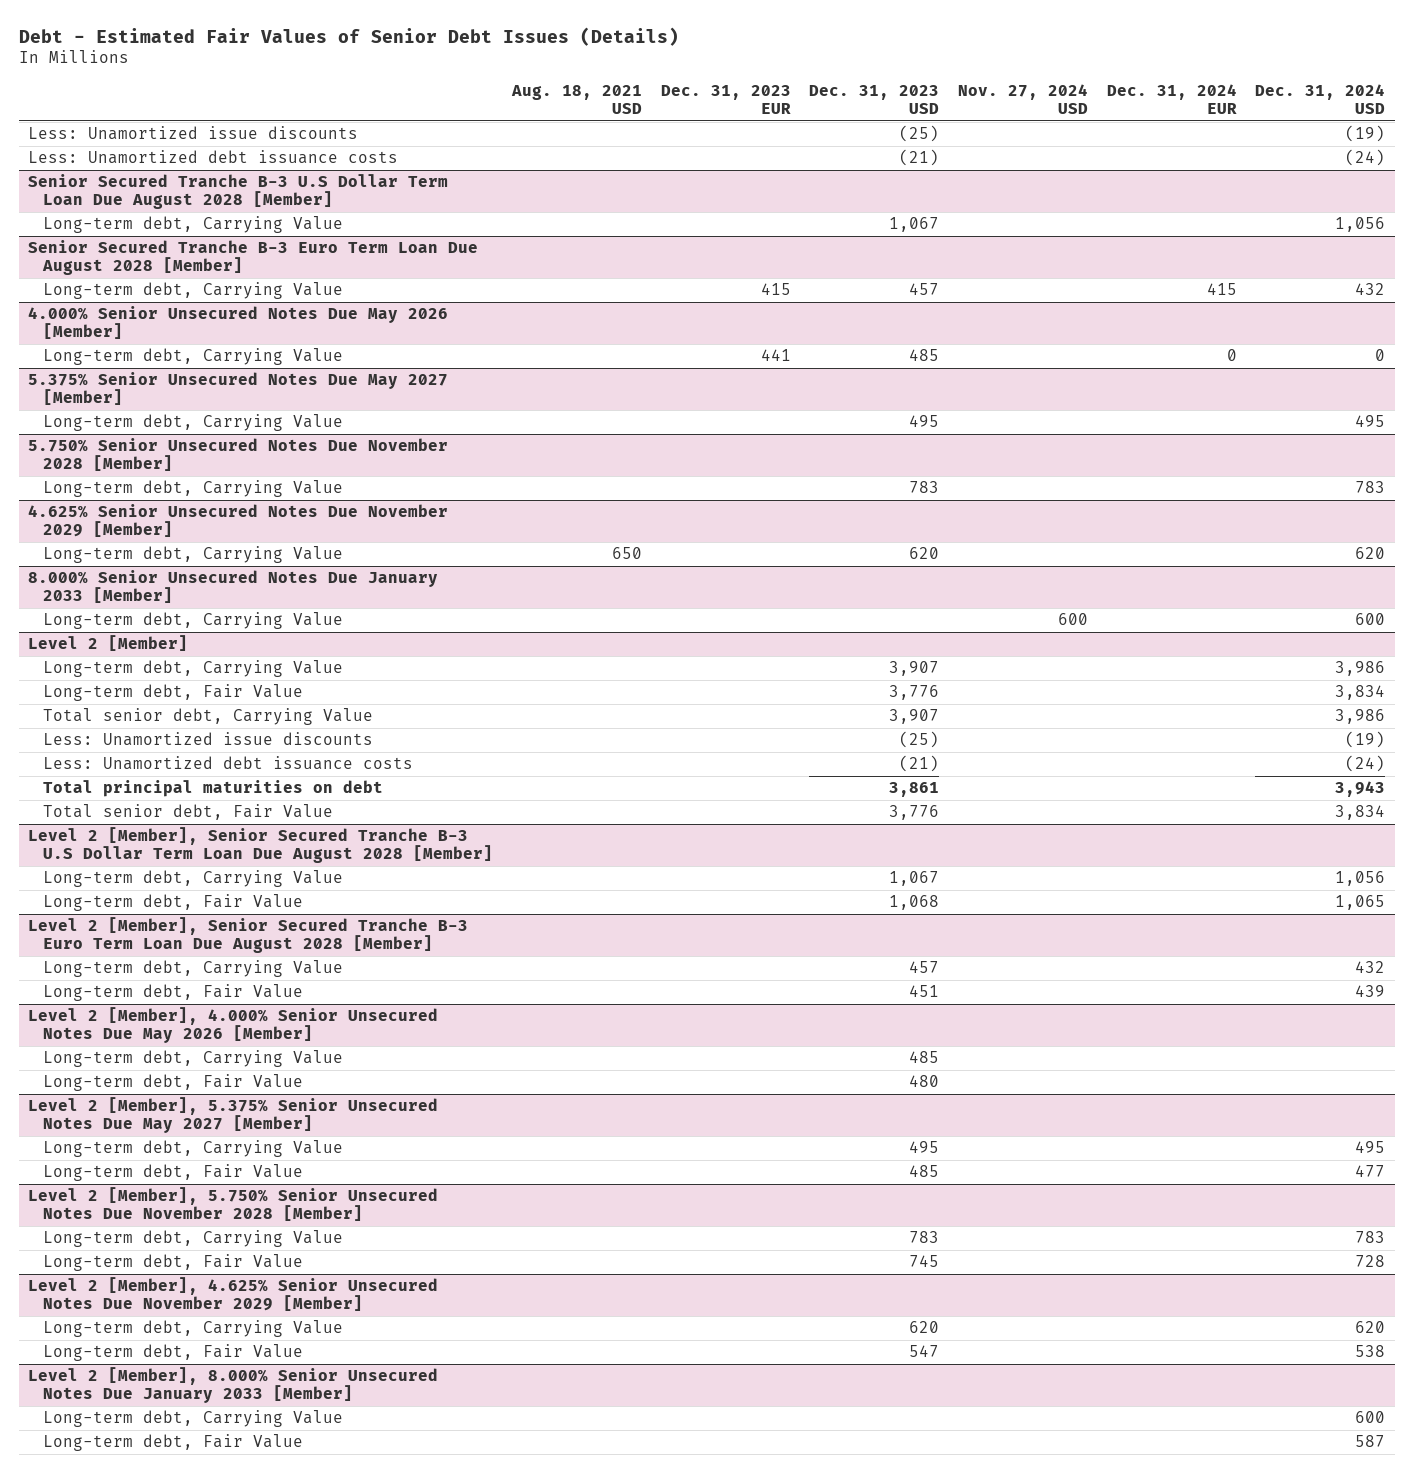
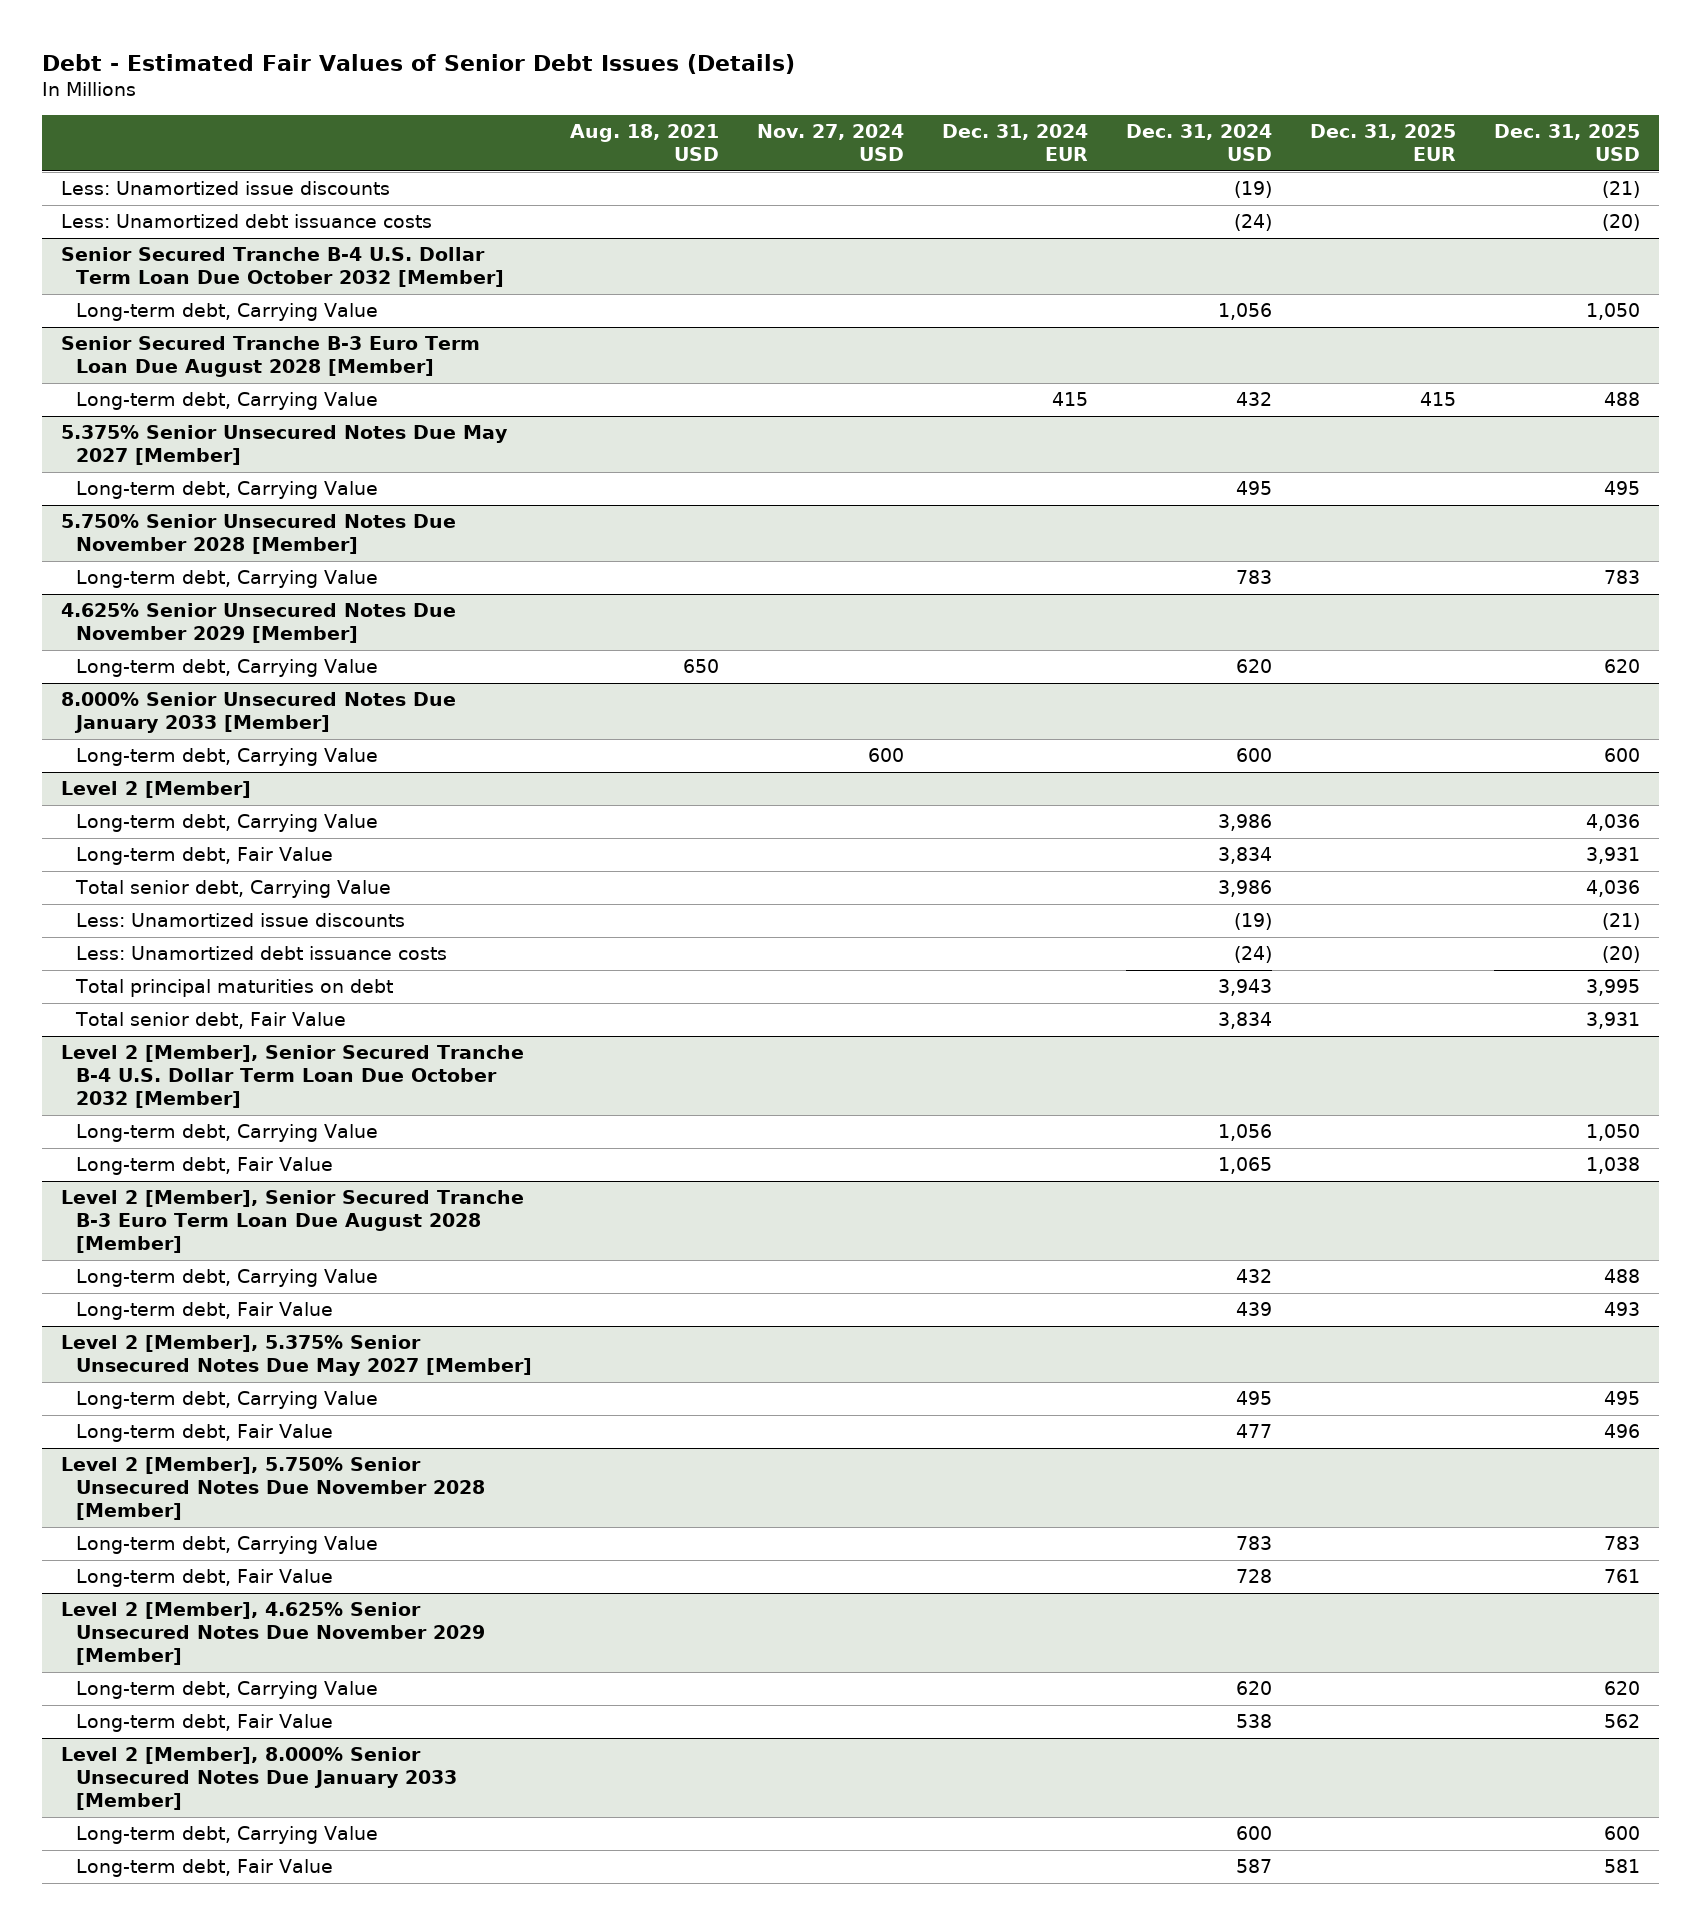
- | Aug. 18, 2021 USD | Dec. 31, 2023 EUR | Dec. 31, 2023 USD | Nov. 27, 2024 USD | Dec. 31, 2024 EUR | Dec. 31, 2024 USD
+ | Aug. 18, 2021 USD | Nov. 27, 2024 USD | Dec. 31, 2024 EUR | Dec. 31, 2024 USD | Dec. 31, 2025 EUR | Dec. 31, 2025 USD
- Senior Secured Tranche B-3 U.S Dollar Term Loan Due August 2028 [Member]
+ Senior Secured Tranche B-4 U.S. Dollar Term Loan Due October 2032 [Member]
- 4.000% Senior Unsecured Notes Due May 2026 [Member]
- Long-term debt, Carrying Value | | 441 | 485 | | 0 | 0
- Level 2 [Member], Senior Secured Tranche B-3 U.S Dollar Term Loan Due August 2028 [Member]
+ Level 2 [Member], Senior Secured Tranche B-4 U.S. Dollar Term Loan Due October 2032 [Member]
- Level 2 [Member], 4.000% Senior Unsecured Notes Due May 2026 [Member]
- Long-term debt, Carrying Value | | | 485 | | |
- Long-term debt, Fair Value | | | 480 | | |

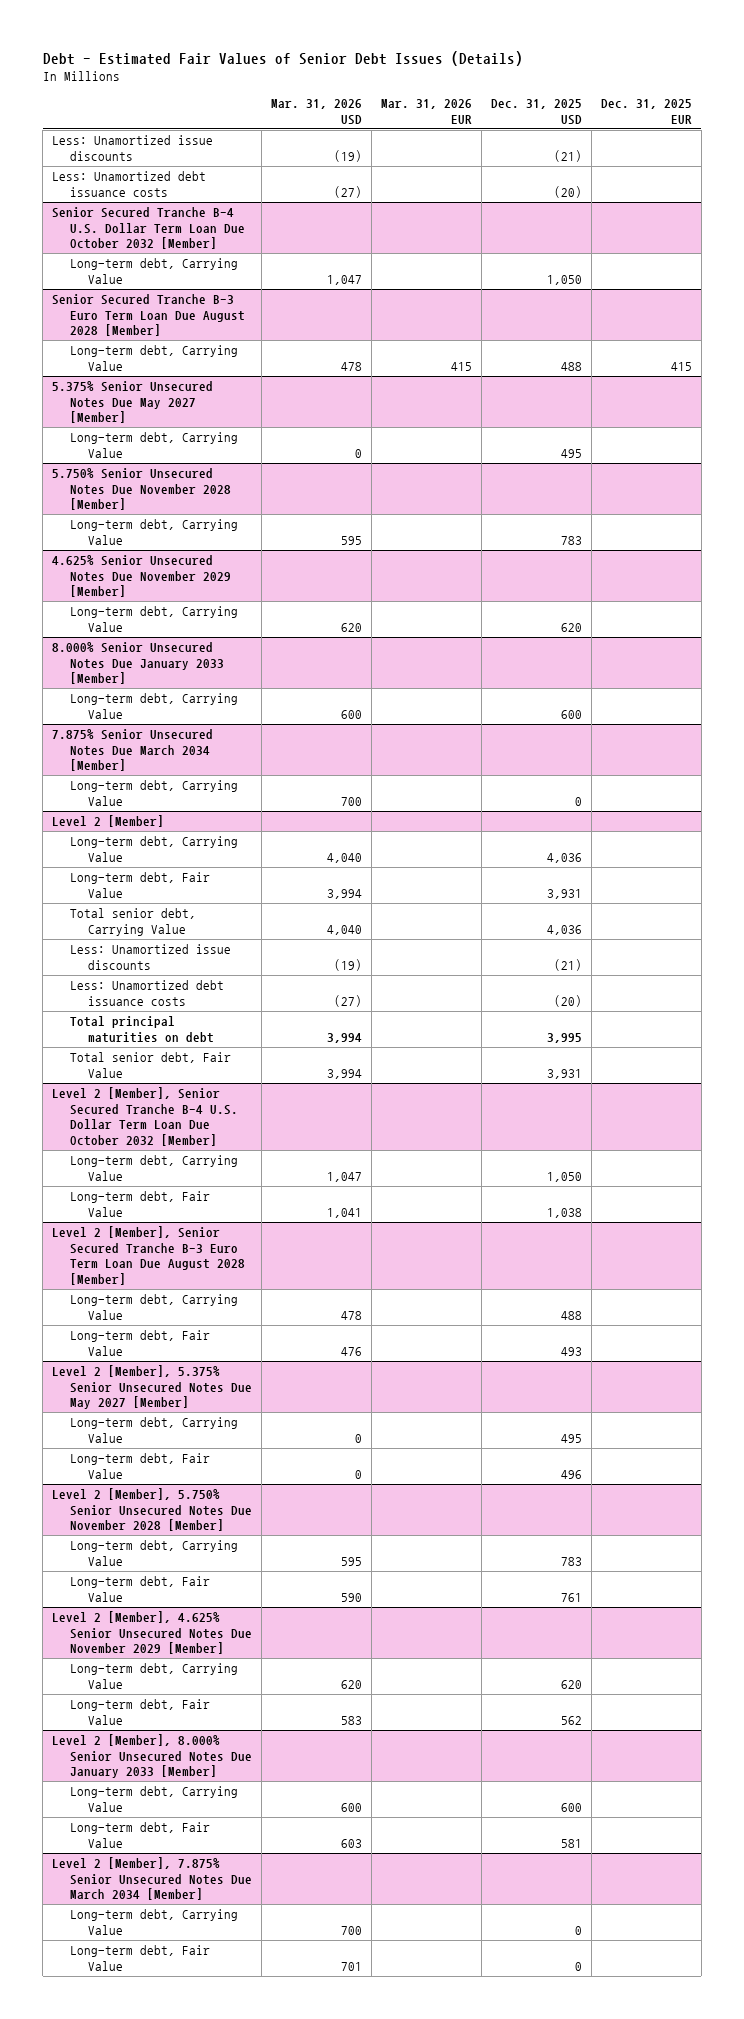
- | Aug. 18, 2021 USD | Nov. 27, 2024 USD | Dec. 31, 2024 EUR | Dec. 31, 2024 USD | Dec. 31, 2025 EUR | Dec. 31, 2025 USD
+ | Mar. 31, 2026 USD | Mar. 31, 2026 EUR | Dec. 31, 2025 USD | Dec. 31, 2025 EUR
+ 7.875% Senior Unsecured Notes Due March 2034 [Member]
+ Long-term debt, Carrying Value | 700 | | 0 |
+ Level 2 [Member], 7.875% Senior Unsecured Notes Due March 2034 [Member]
+ Long-term debt, Carrying Value | 700 | | 0 |
+ Long-term debt, Fair Value | 701 | | 0 |

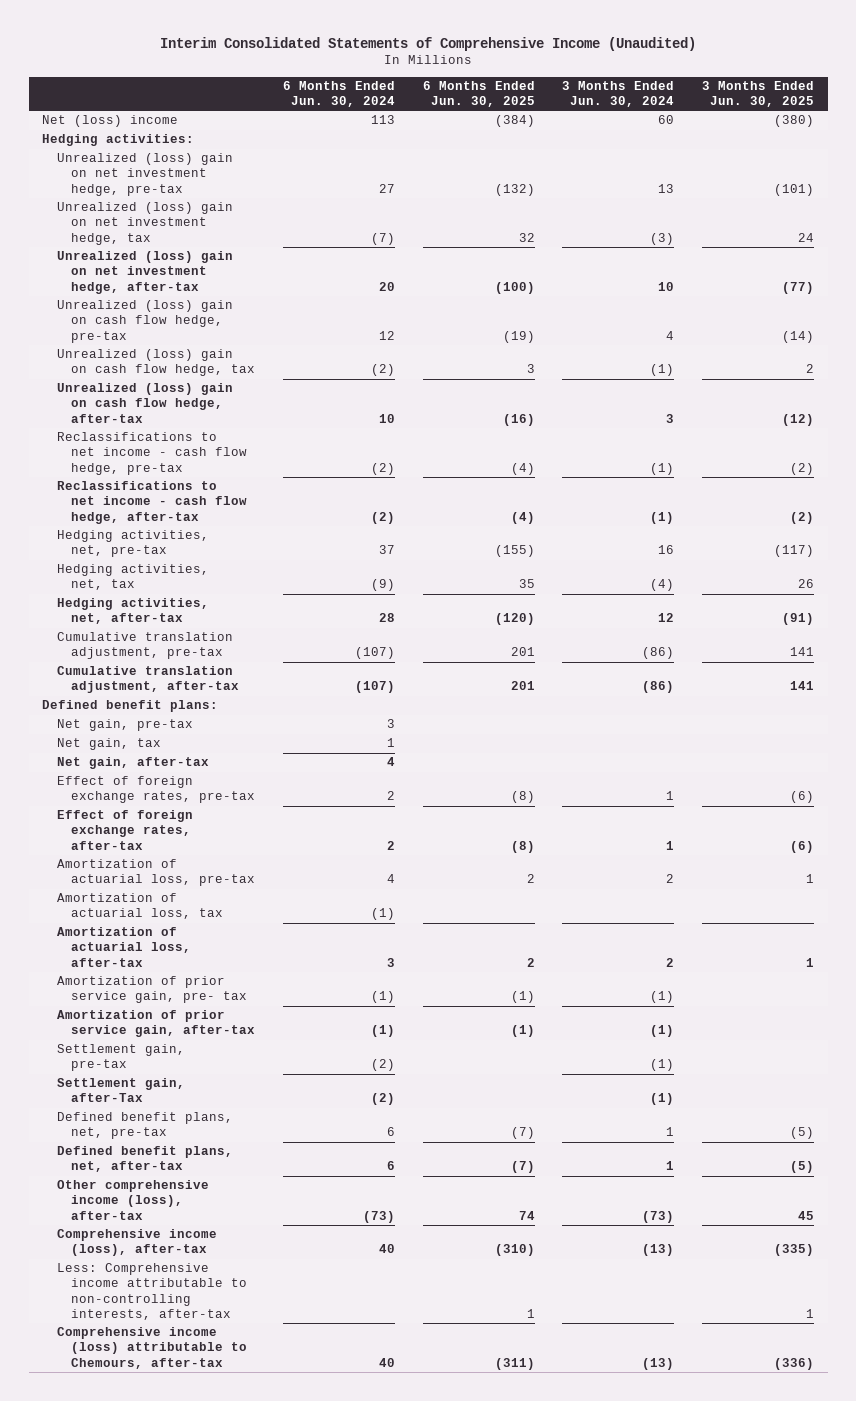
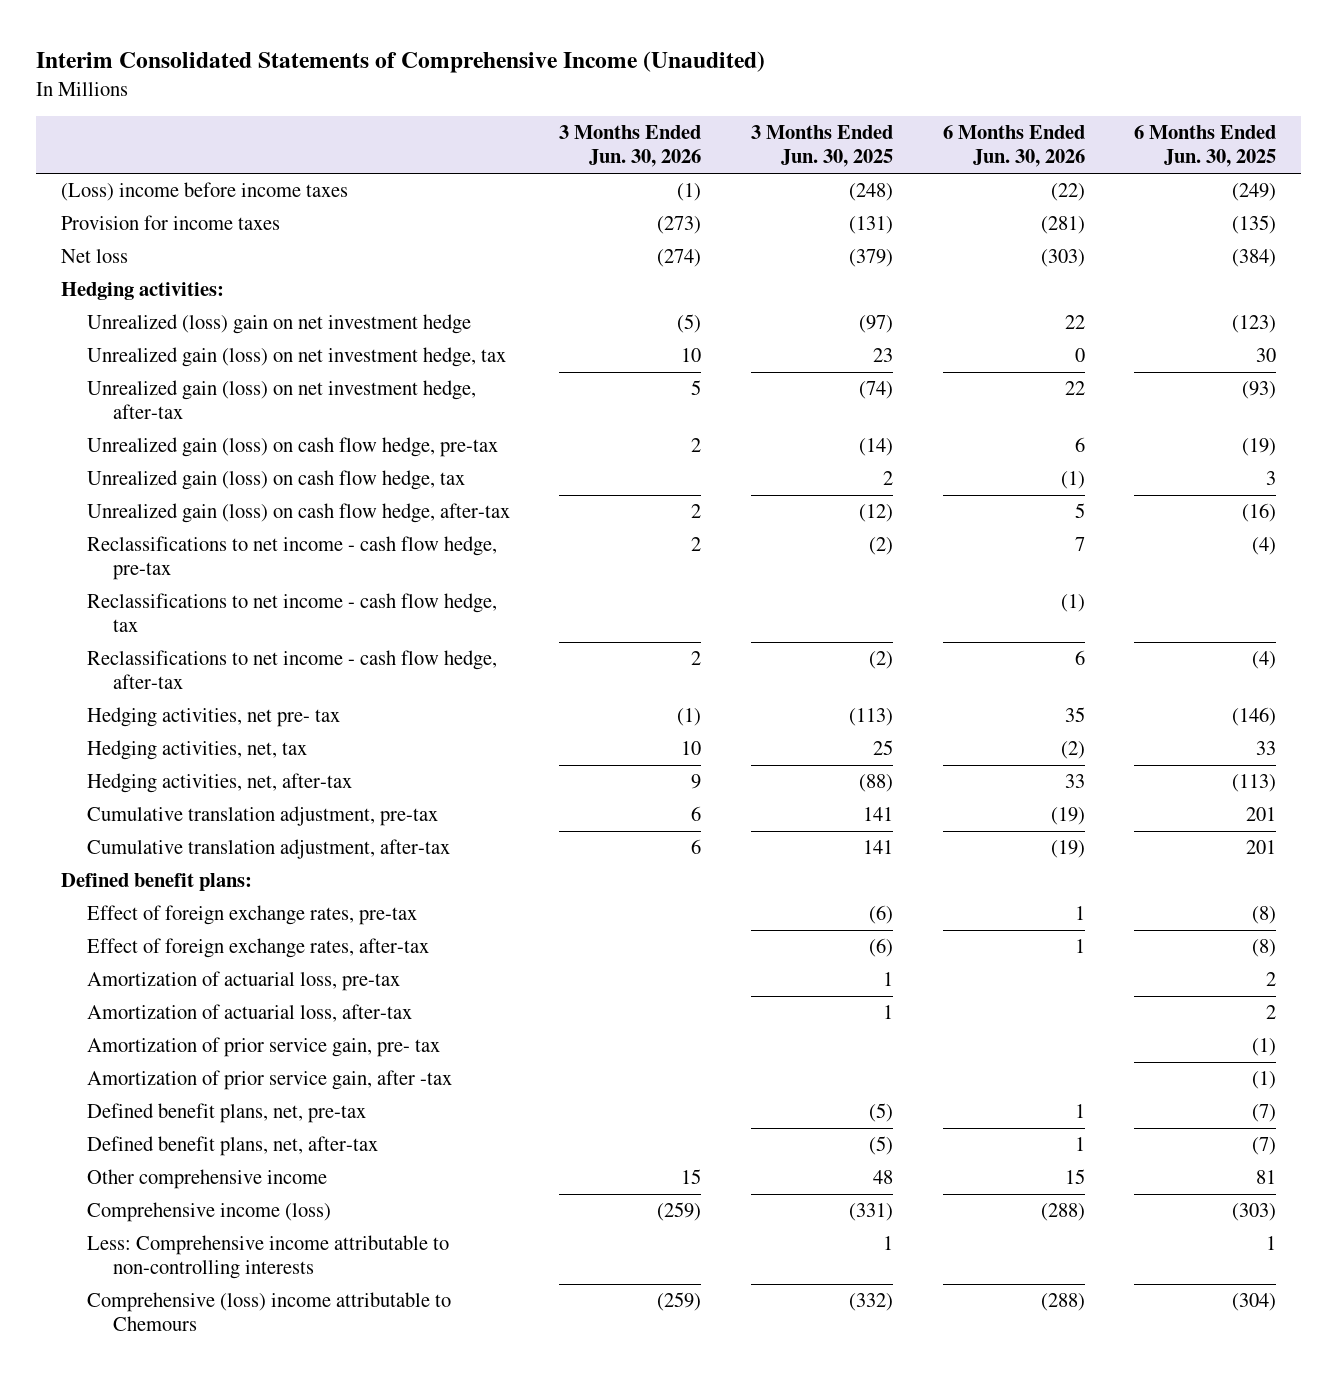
- | 6 Months Ended Jun. 30, 2024 | 6 Months Ended Jun. 30, 2025 | 3 Months Ended Jun. 30, 2024 | 3 Months Ended Jun. 30, 2025
+ | 3 Months Ended Jun. 30, 2026 | 3 Months Ended Jun. 30, 2025 | 6 Months Ended Jun. 30, 2026 | 6 Months Ended Jun. 30, 2025
- Net (loss) income | 113 | (384) | 60 | (380)
+ (Loss) income before income taxes | (1) | (248) | (22) | (249)
+ Provision for income taxes | (273) | (131) | (281) | (135)
+ Net loss | (274) | (379) | (303) | (384)
- Unrealized (loss) gain on net investment hedge, pre-tax | 27 | (132) | 13 | (101)
- Unrealized (loss) gain on net investment hedge, tax | (7) | 32 | (3) | 24
- Unrealized (loss) gain on net investment hedge, after-tax | 20 | (100) | 10 | (77)
- Unrealized (loss) gain on cash flow hedge, pre-tax | 12 | (19) | 4 | (14)
- Unrealized (loss) gain on cash flow hedge, tax | (2) | 3 | (1) | 2
- Unrealized (loss) gain on cash flow hedge, after-tax | 10 | (16) | 3 | (12)
+ Unrealized (loss) gain on net investment hedge | (5) | (97) | 22 | (123)
+ Unrealized gain (loss) on net investment hedge, tax | 10 | 23 | 0 | 30
+ Unrealized gain (loss) on net investment hedge, after-tax | 5 | (74) | 22 | (93)
+ Unrealized gain (loss) on cash flow hedge, pre-tax | 2 | (14) | 6 | (19)
+ Unrealized gain (loss) on cash flow hedge, tax | | 2 | (1) | 3
+ Unrealized gain (loss) on cash flow hedge, after-tax | 2 | (12) | 5 | (16)
+ Reclassifications to net income - cash flow hedge, tax | | | (1) |
- Hedging activities, net, pre-tax | 37 | (155) | 16 | (117)
- Hedging activities, net, tax | (9) | 35 | (4) | 26
- Hedging activities, net, after-tax | 28 | (120) | 12 | (91)
+ Hedging activities, net pre- tax | (1) | (113) | 35 | (146)
+ Hedging activities, net, tax | 10 | 25 | (2) | 33
+ Hedging activities, net, after-tax | 9 | (88) | 33 | (113)
- Net gain, pre-tax | 3 | | |
- Net gain, tax | 1 | | |
- Net gain, after-tax | 4 | | |
- Amortization of actuarial loss, tax | (1) | | |
- Amortization of prior service gain, after-tax | (1) | (1) | (1) |
- Settlement gain, pre-tax | (2) | | (1) |
- Settlement gain, after-Tax | (2) | | (1) |
+ Amortization of prior service gain, after -tax | | | | (1)
- Other comprehensive income (loss), after-tax | (73) | 74 | (73) | 45
- Comprehensive income (loss), after-tax | 40 | (310) | (13) | (335)
- Less: Comprehensive income attributable to non-controlling interests, after-tax | | 1 | | 1
- Comprehensive income (loss) attributable to Chemours, after-tax | 40 | (311) | (13) | (336)
+ Other comprehensive income | 15 | 48 | 15 | 81
+ Comprehensive income (loss) | (259) | (331) | (288) | (303)
+ Less: Comprehensive income attributable to non-controlling interests | | 1 | | 1
+ Comprehensive (loss) income attributable to Chemours | (259) | (332) | (288) | (304)

